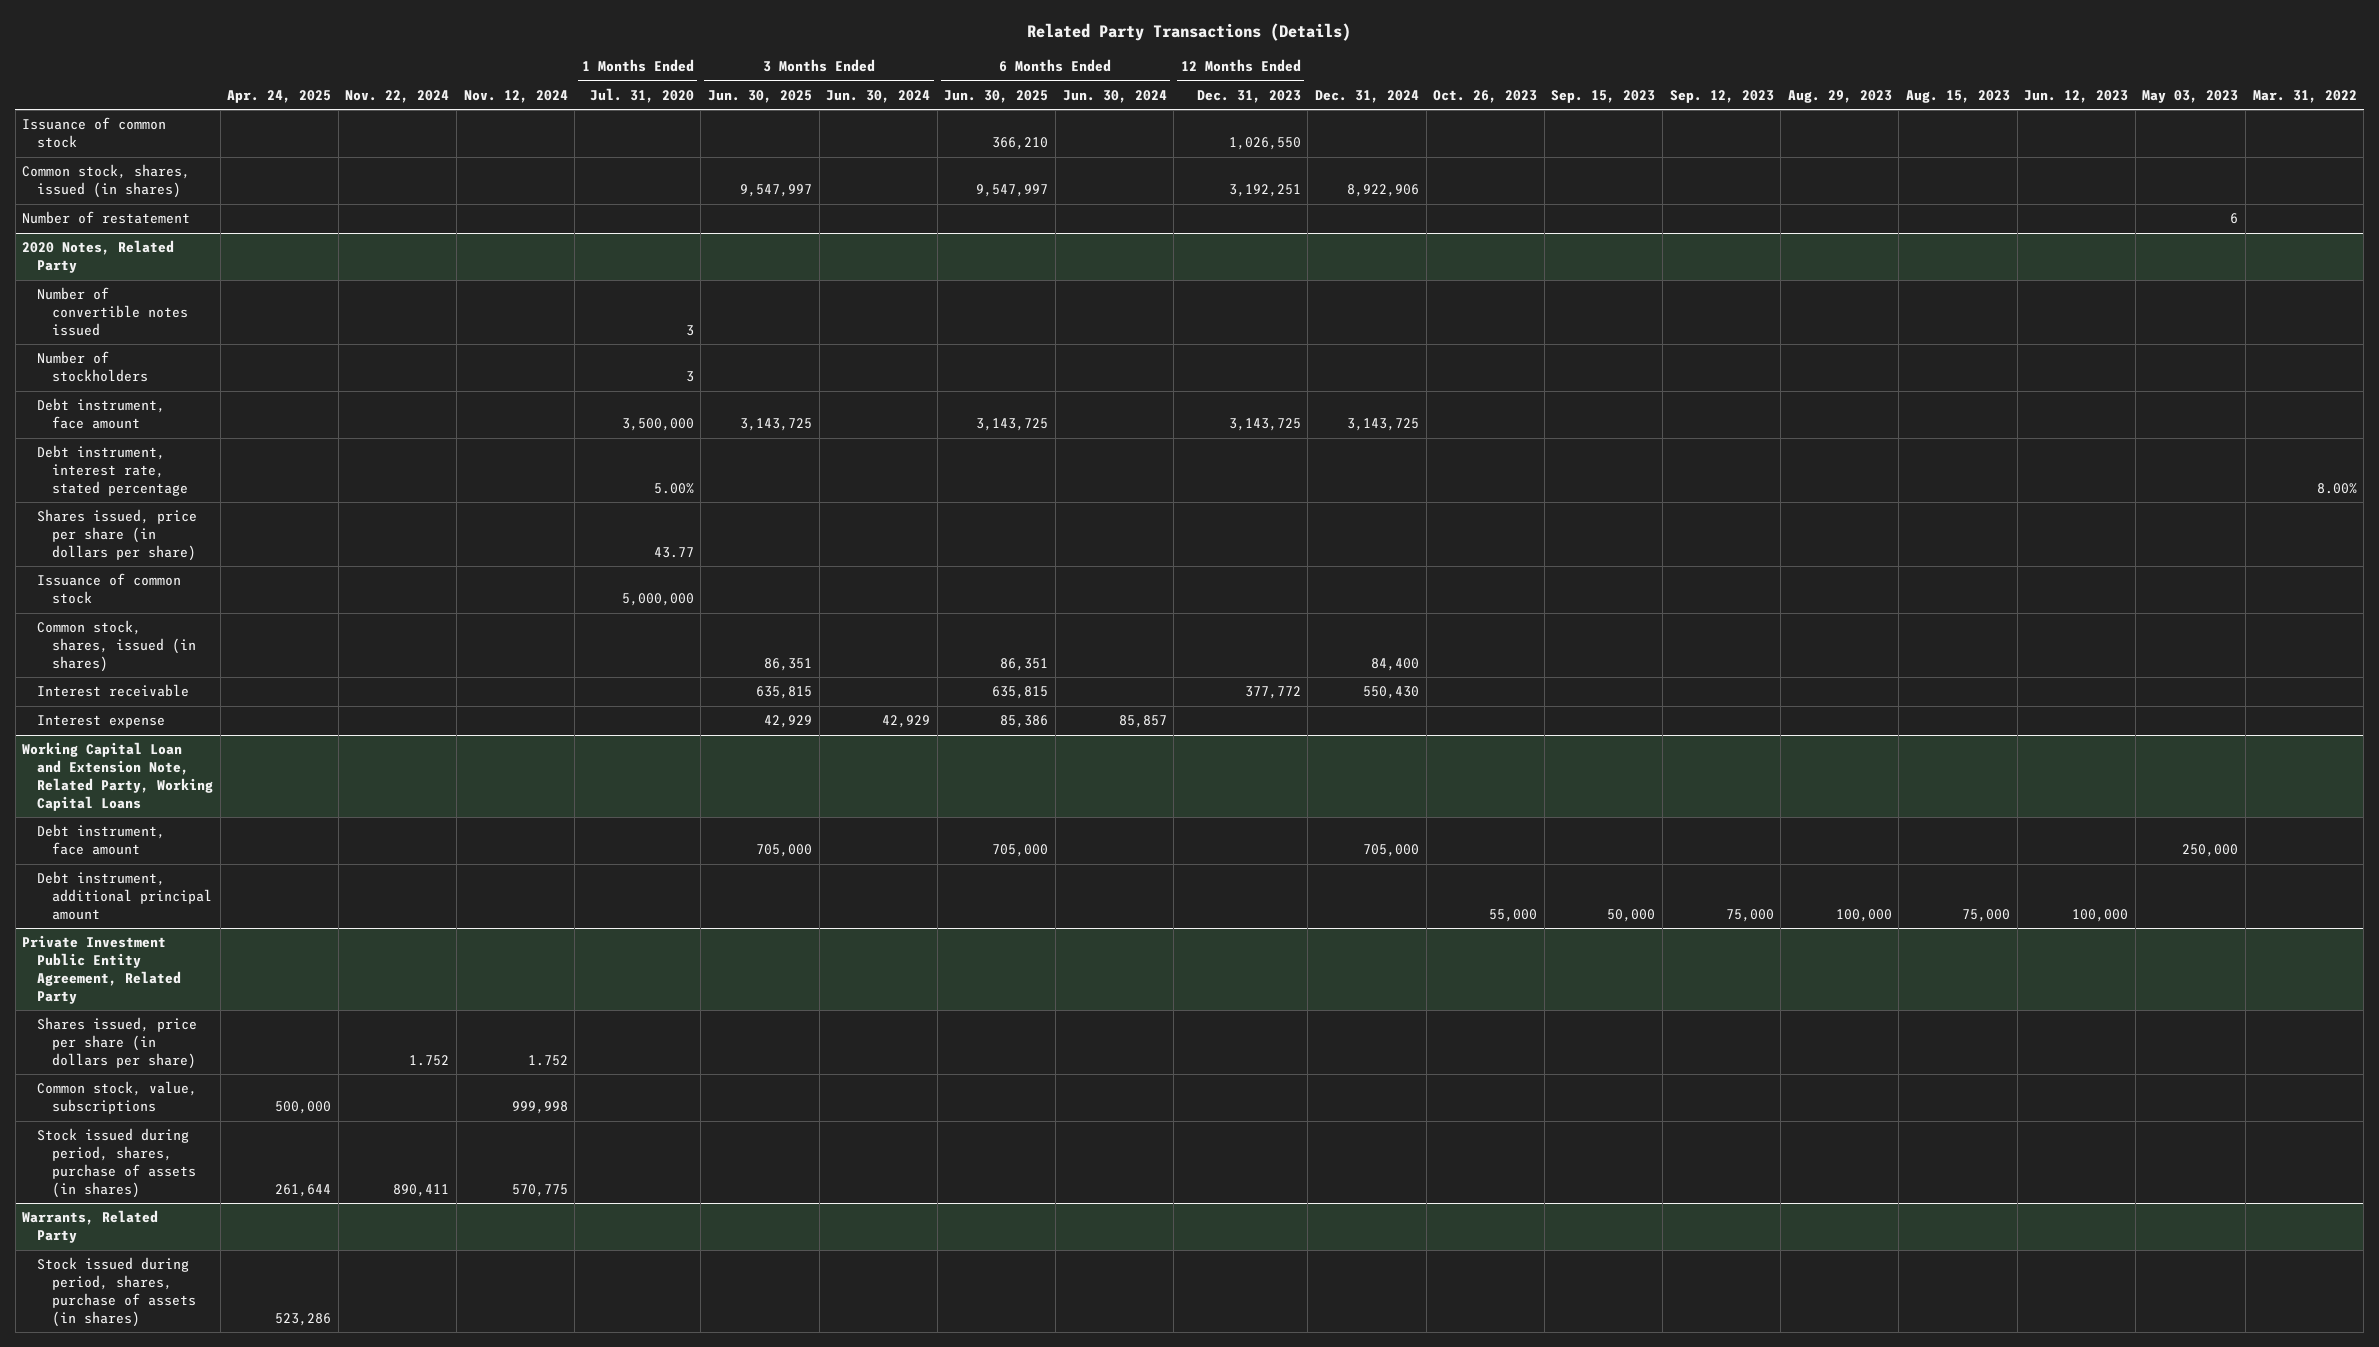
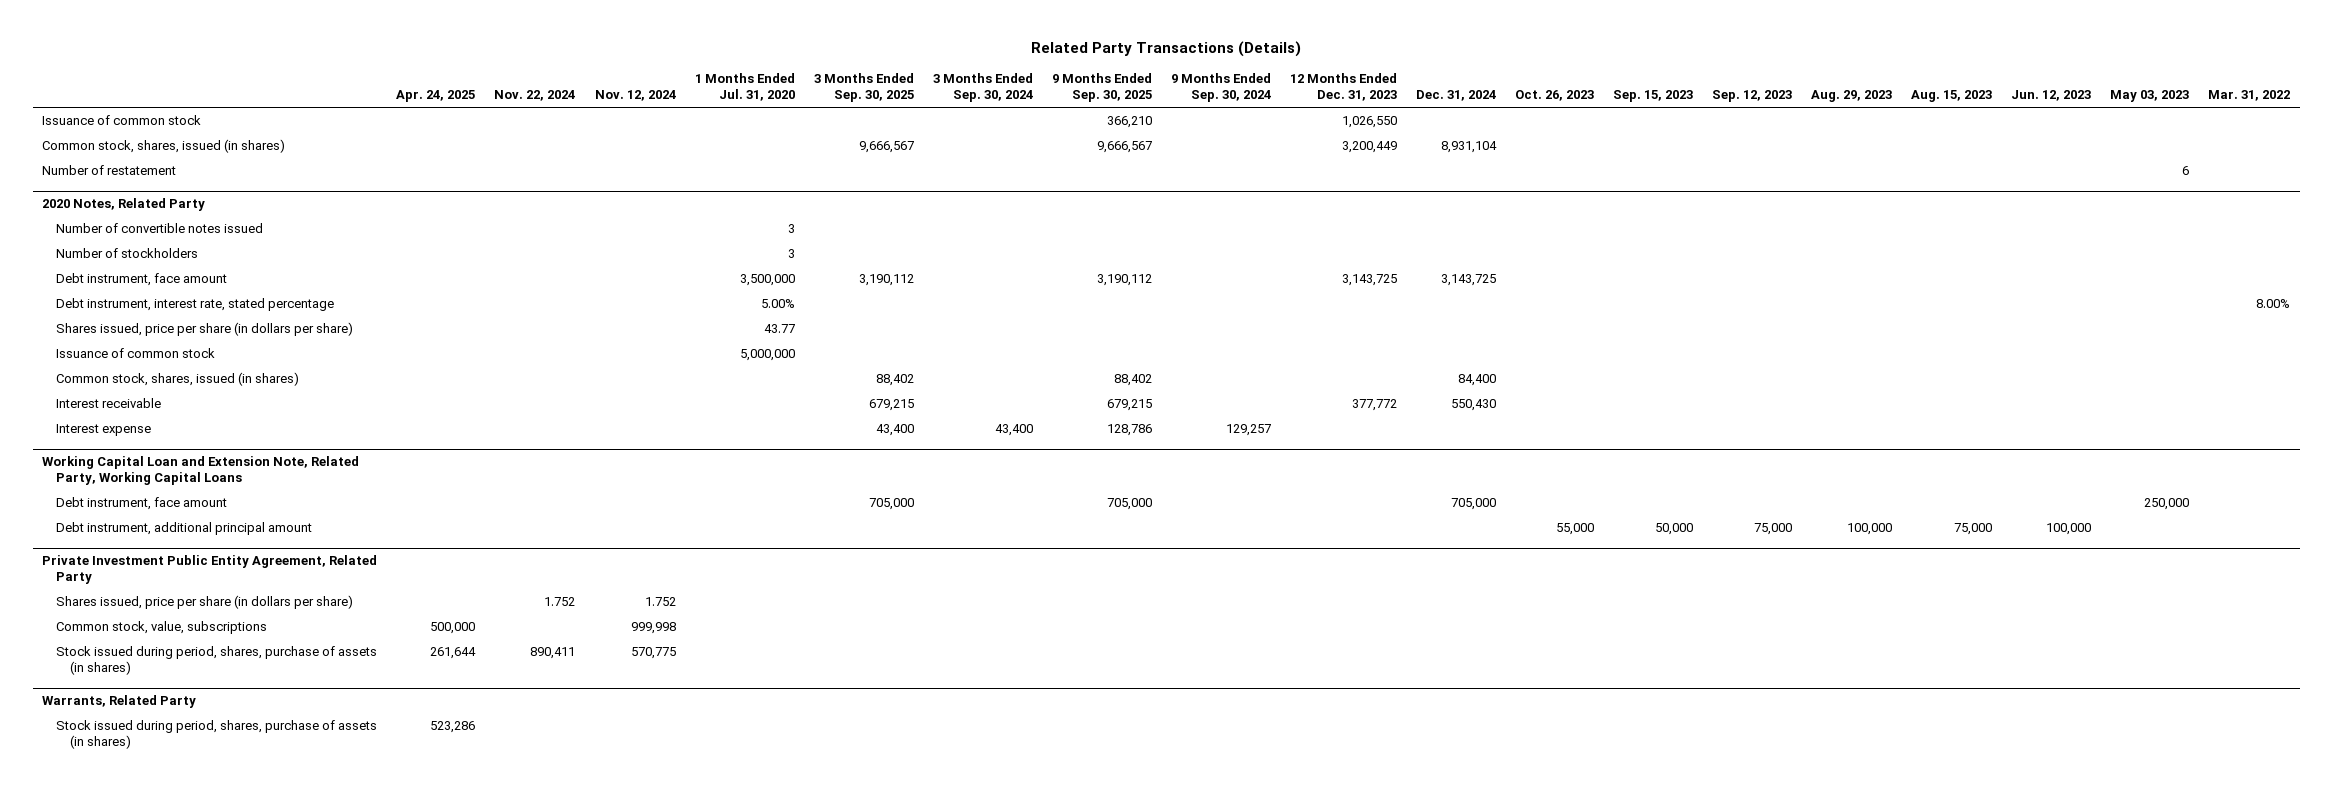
- | Apr. 24, 2025 | Nov. 22, 2024 | Nov. 12, 2024 | 1 Months Ended Jul. 31, 2020 | 3 Months Ended Jun. 30, 2025 | 3 Months Ended Jun. 30, 2024 | 6 Months Ended Jun. 30, 2025 | 6 Months Ended Jun. 30, 2024 | 12 Months Ended Dec. 31, 2023 | Dec. 31, 2024 | Oct. 26, 2023 | Sep. 15, 2023 | Sep. 12, 2023 | Aug. 29, 2023 | Aug. 15, 2023 | Jun. 12, 2023 | May 03, 2023 | Mar. 31, 2022
+ | Apr. 24, 2025 | Nov. 22, 2024 | Nov. 12, 2024 | 1 Months Ended Jul. 31, 2020 | 3 Months Ended Sep. 30, 2025 | 3 Months Ended Sep. 30, 2024 | 9 Months Ended Sep. 30, 2025 | 9 Months Ended Sep. 30, 2024 | 12 Months Ended Dec. 31, 2023 | Dec. 31, 2024 | Oct. 26, 2023 | Sep. 15, 2023 | Sep. 12, 2023 | Aug. 29, 2023 | Aug. 15, 2023 | Jun. 12, 2023 | May 03, 2023 | Mar. 31, 2022
- Common stock, shares, issued (in shares) | | | | | 9,547,997 | | 9,547,997 | | 3,192,251 | 8,922,906 | | | | | | | |
+ Common stock, shares, issued (in shares) | | | | | 9,666,567 | | 9,666,567 | | 3,200,449 | 8,931,104 | | | | | | | |

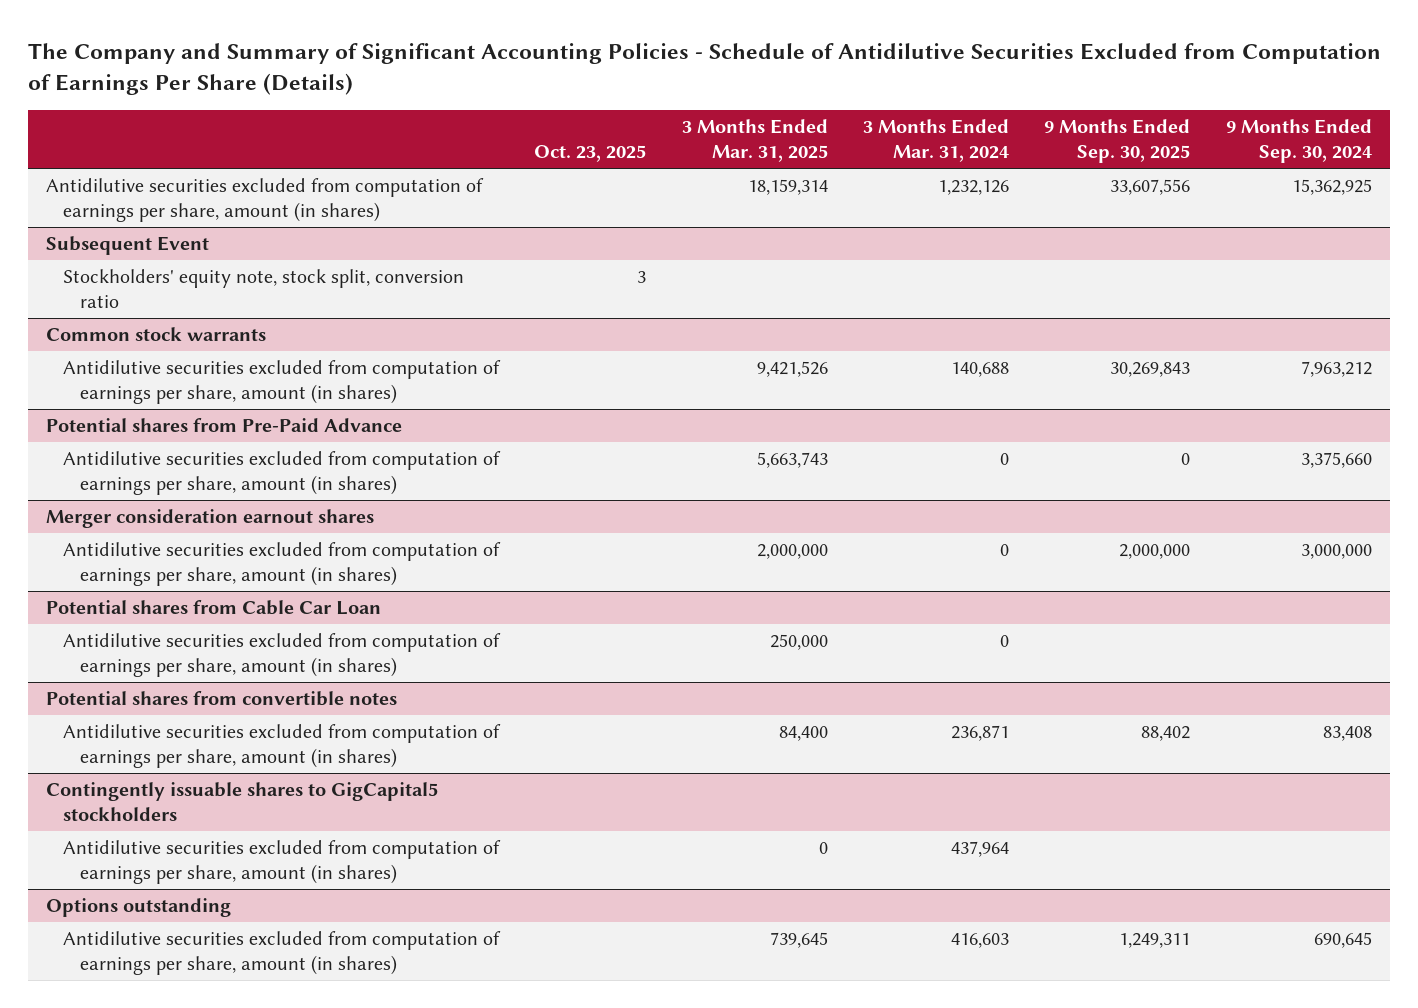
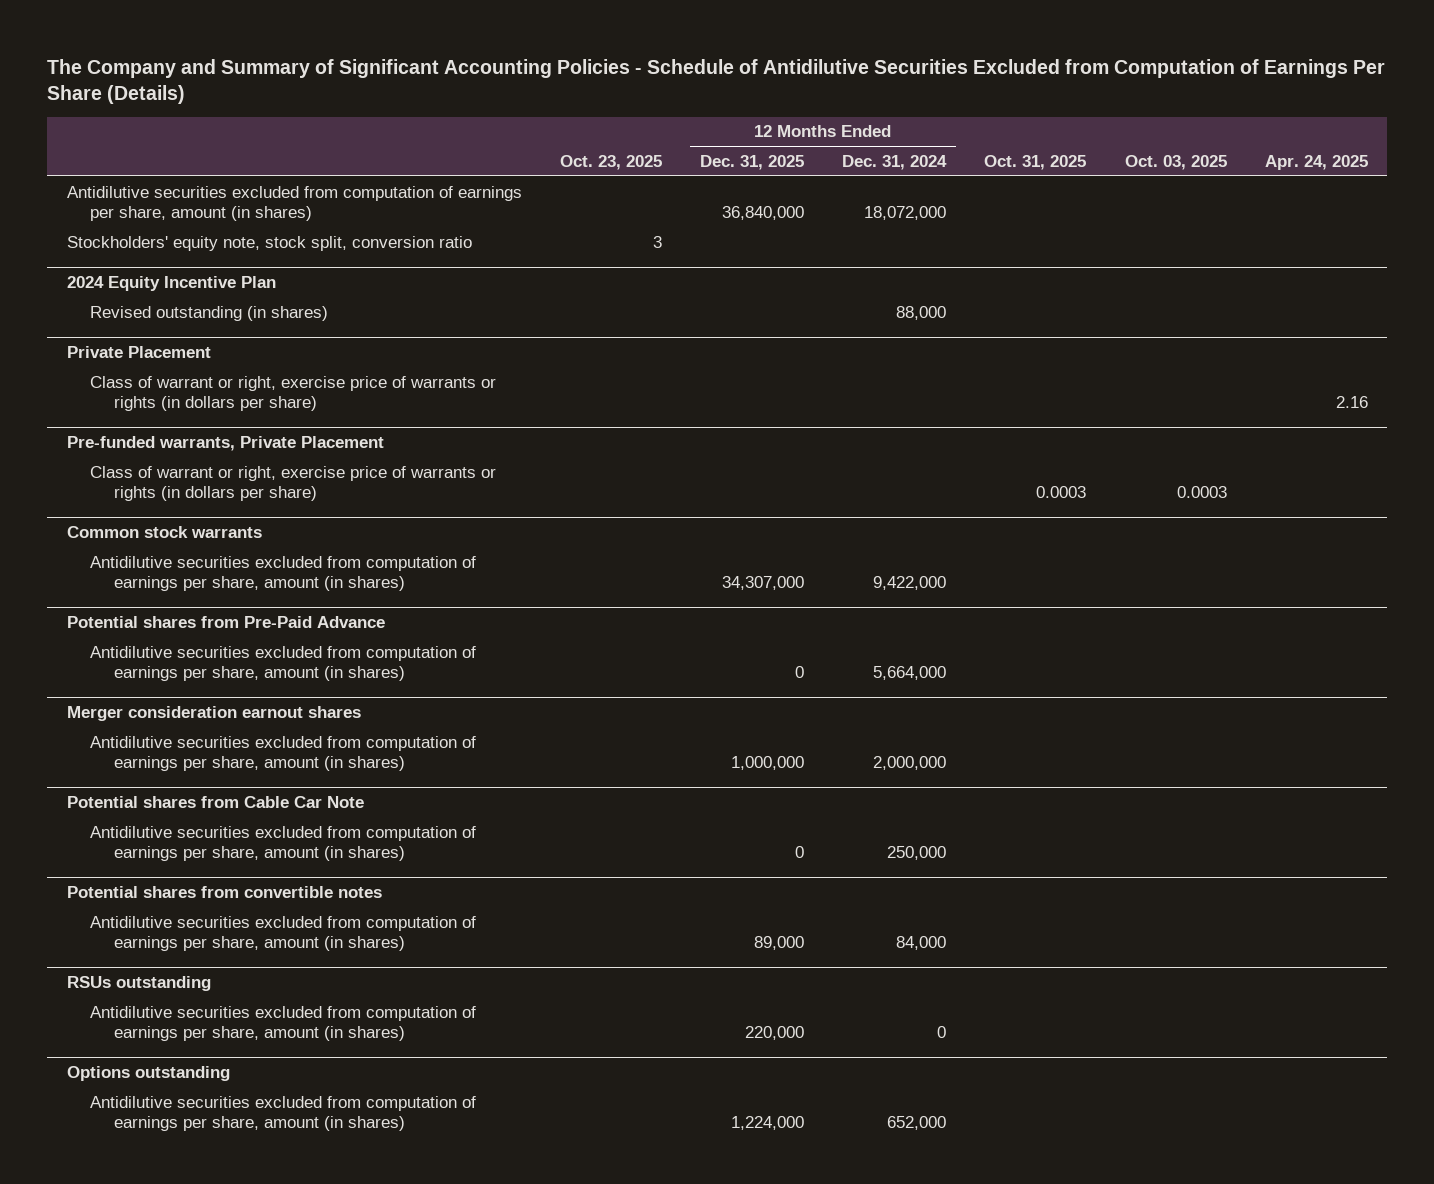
- | Oct. 23, 2025 | 3 Months Ended Mar. 31, 2025 | 3 Months Ended Mar. 31, 2024 | 9 Months Ended Sep. 30, 2025 | 9 Months Ended Sep. 30, 2024
+ | Oct. 23, 2025 | 12 Months Ended Dec. 31, 2025 | 12 Months Ended Dec. 31, 2024 | Oct. 31, 2025 | Oct. 03, 2025 | Apr. 24, 2025
- Subsequent Event
- Stockholders' equity note, stock split, conversion ratio | 3 | | | |
+ Stockholders' equity note, stock split, conversion ratio | 3 | | | | |
+ 2024 Equity Incentive Plan
+ Revised outstanding (in shares) | | | 88,000 | | |
+ Private Placement
+ Class of warrant or right, exercise price of warrants or rights (in dollars per share) | | | | | | 2.16
+ Pre-funded warrants, Private Placement
+ Class of warrant or right, exercise price of warrants or rights (in dollars per share) | | | | 0.0003 | 0.0003 |
- Potential shares from Cable Car Loan
+ Potential shares from Cable Car Note
- Contingently issuable shares to GigCapital5 stockholders
- Antidilutive securities excluded from computation of earnings per share, amount (in shares) | | 0 | 437,964 | |
+ RSUs outstanding
+ Antidilutive securities excluded from computation of earnings per share, amount (in shares) | | 220,000 | 0 | | |

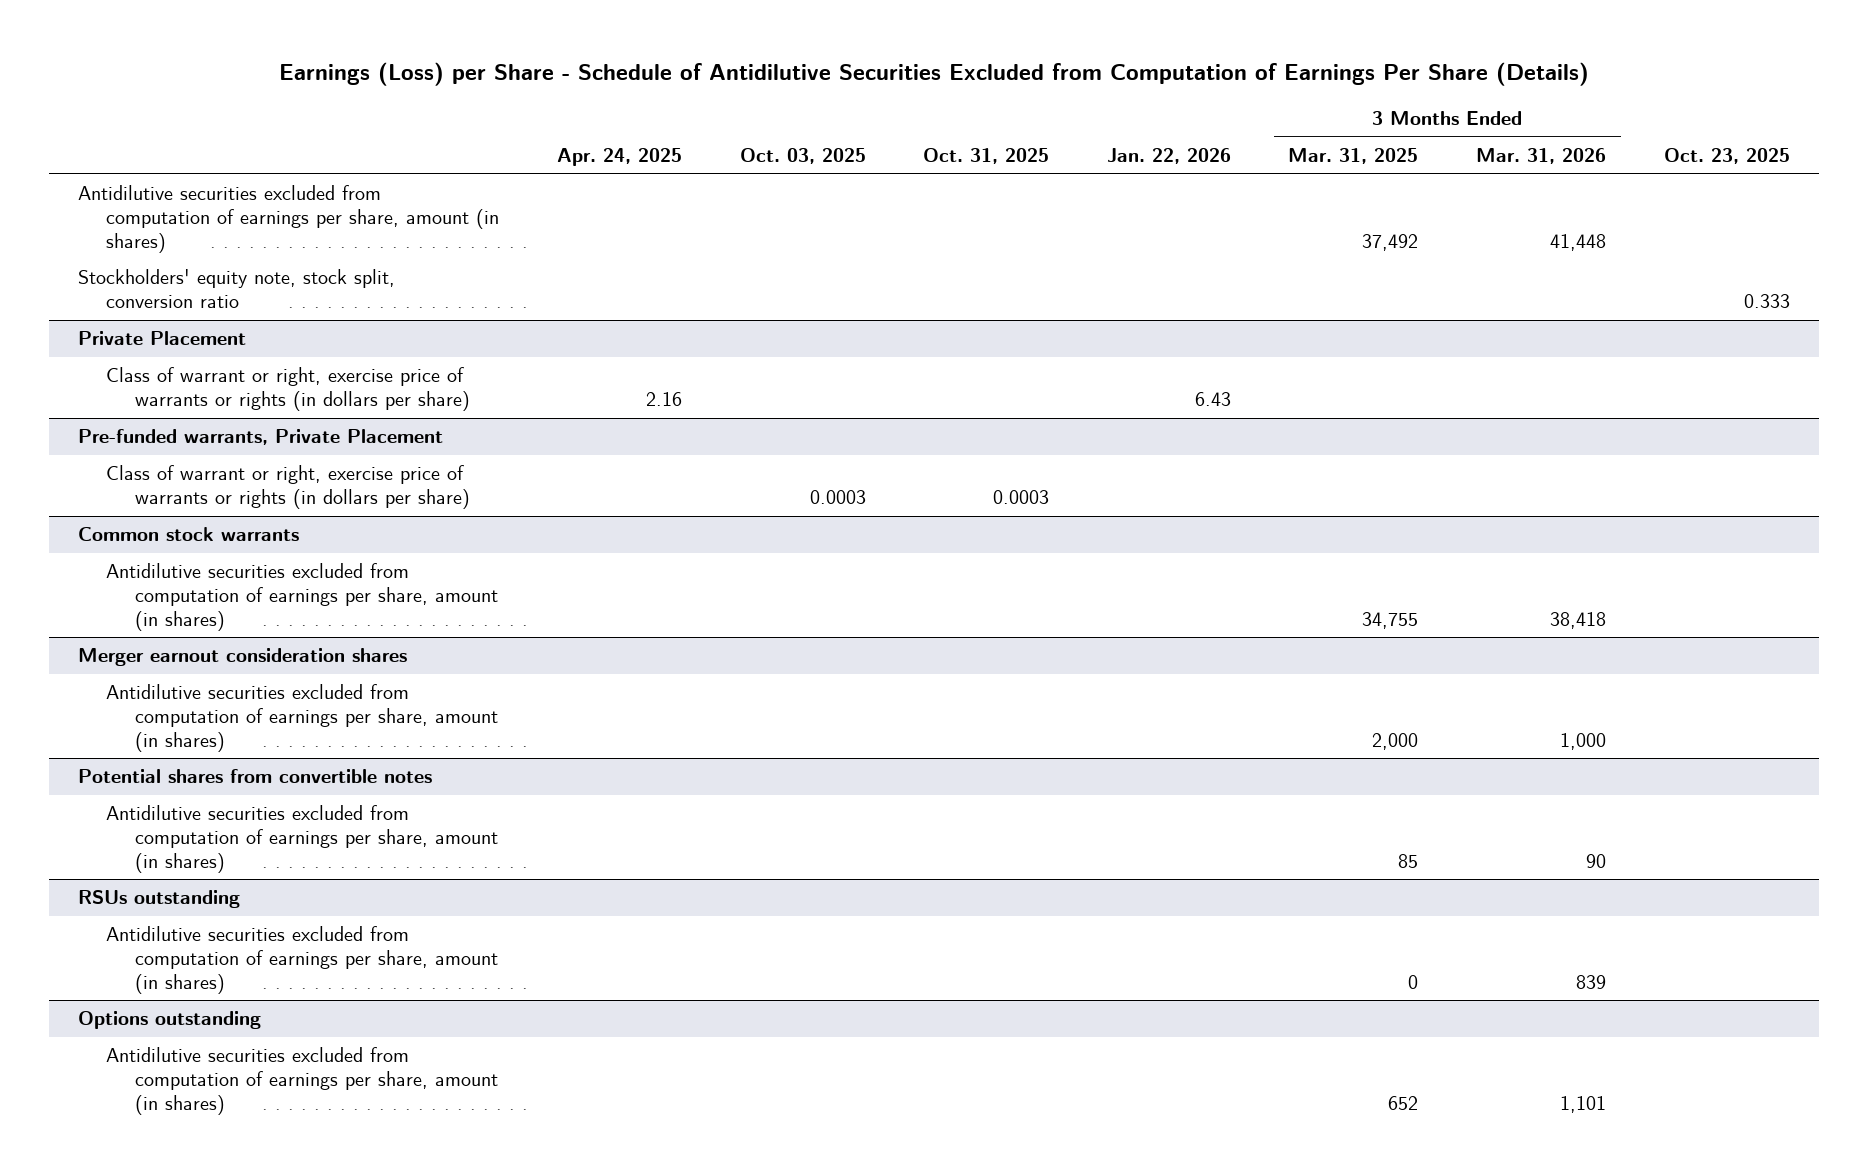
- The Company and Summary of Significant Accounting Policies - Schedule of Antidilutive Securities Excluded from Computation of Earnings Per Share (Details)
+ Earnings (Loss) per Share - Schedule of Antidilutive Securities Excluded from Computation of Earnings Per Share (Details)
- | Oct. 23, 2025 | 12 Months Ended Dec. 31, 2025 | 12 Months Ended Dec. 31, 2024 | Oct. 31, 2025 | Oct. 03, 2025 | Apr. 24, 2025
+ | Apr. 24, 2025 | Oct. 03, 2025 | Oct. 31, 2025 | Jan. 22, 2026 | 3 Months Ended Mar. 31, 2025 | 3 Months Ended Mar. 31, 2026 | Oct. 23, 2025
- Stockholders' equity note, stock split, conversion ratio | 3 | | | | |
- 2024 Equity Incentive Plan
- Revised outstanding (in shares) | | | 88,000 | | |
+ Stockholders' equity note, stock split, conversion ratio | | | | | | | 0.333
- Potential shares from Pre-Paid Advance
- Antidilutive securities excluded from computation of earnings per share, amount (in shares) | | 0 | 5,664,000 | | |
- Merger consideration earnout shares
+ Merger earnout consideration shares
- Potential shares from Cable Car Note
- Antidilutive securities excluded from computation of earnings per share, amount (in shares) | | 0 | 250,000 | | |

